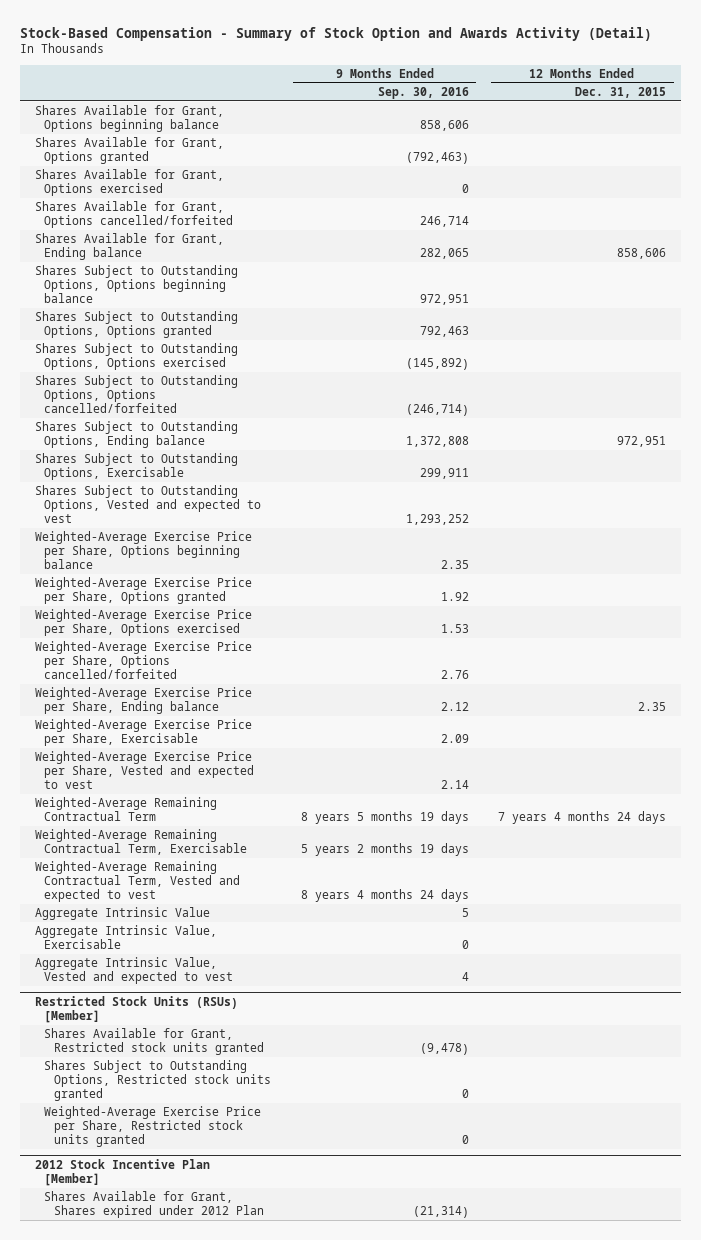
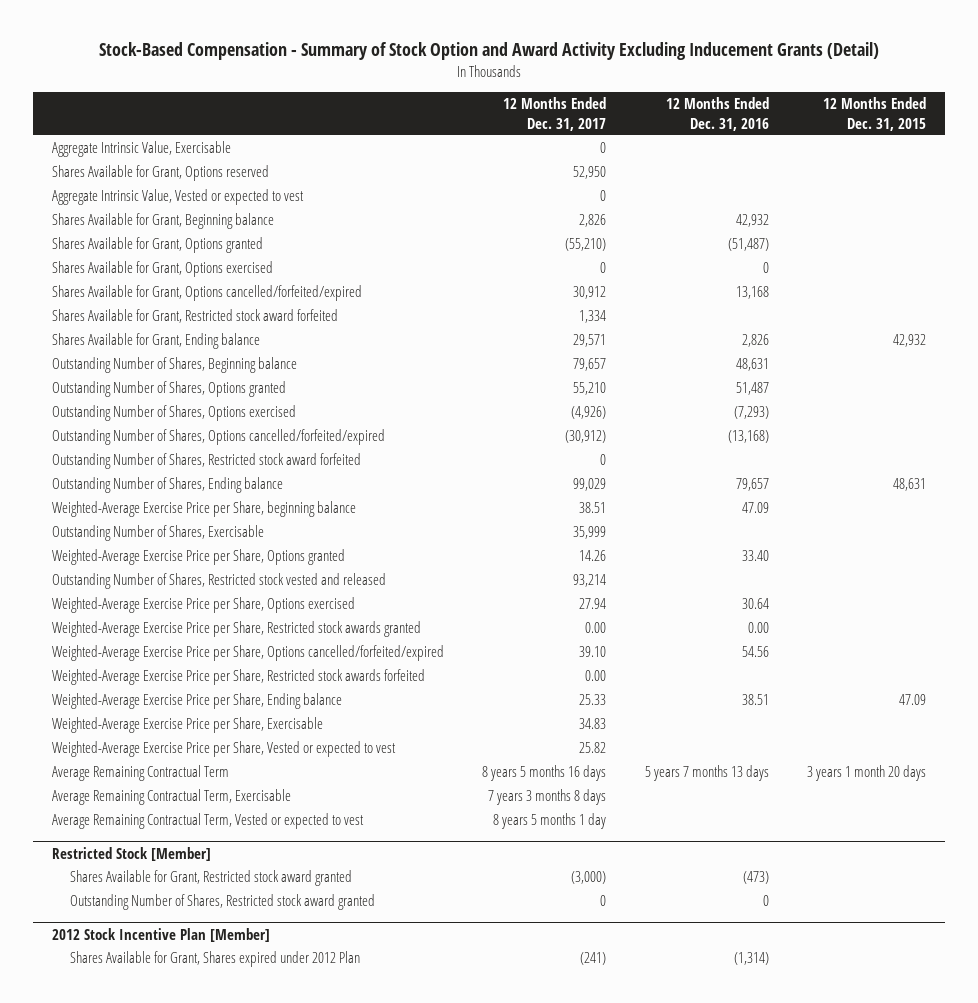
- Stock-Based Compensation - Summary of Stock Option and Awards Activity (Detail)
+ Stock-Based Compensation - Summary of Stock Option and Award Activity Excluding Inducement Grants (Detail)
- | 9 Months Ended Sep. 30, 2016 | 12 Months Ended Dec. 31, 2015
+ | 12 Months Ended Dec. 31, 2017 | 12 Months Ended Dec. 31, 2016 | 12 Months Ended Dec. 31, 2015
- Shares Available for Grant, Options beginning balance | 858,606 |
moved up: Aggregate Intrinsic Value, Exercisable | 0 | |
+ Shares Available for Grant, Options reserved | 52,950 | |
+ Aggregate Intrinsic Value, Vested or expected to vest | 0 | |
+ Shares Available for Grant, Beginning balance | 2,826 | 42,932 |
- Shares Available for Grant, Options cancelled/forfeited | 246,714 |
- Shares Available for Grant, Ending balance | 282,065 | 858,606
- Shares Subject to Outstanding Options, Options beginning balance | 972,951 |
- Shares Subject to Outstanding Options, Options granted | 792,463 |
- Shares Subject to Outstanding Options, Options exercised | (145,892) |
- Shares Subject to Outstanding Options, Options cancelled/forfeited | (246,714) |
- Shares Subject to Outstanding Options, Ending balance | 1,372,808 | 972,951
- Shares Subject to Outstanding Options, Exercisable | 299,911 |
- Shares Subject to Outstanding Options, Vested and expected to vest | 1,293,252 |
- Weighted-Average Exercise Price per Share, Options beginning balance | 2.35 |
+ Shares Available for Grant, Options cancelled/forfeited/expired | 30,912 | 13,168 |
+ Shares Available for Grant, Restricted stock award forfeited | 1,334 | |
+ Shares Available for Grant, Ending balance | 29,571 | 2,826 | 42,932
+ Outstanding Number of Shares, Beginning balance | 79,657 | 48,631 |
+ Outstanding Number of Shares, Options granted | 55,210 | 51,487 |
+ Outstanding Number of Shares, Options exercised | (4,926) | (7,293) |
+ Outstanding Number of Shares, Options cancelled/forfeited/expired | (30,912) | (13,168) |
+ Outstanding Number of Shares, Restricted stock award forfeited | 0 | |
+ Outstanding Number of Shares, Ending balance | 99,029 | 79,657 | 48,631
+ Weighted-Average Exercise Price per Share, beginning balance | 38.51 | 47.09 |
+ Outstanding Number of Shares, Exercisable | 35,999 | |
+ Outstanding Number of Shares, Restricted stock vested and released | 93,214 | |
- Weighted-Average Exercise Price per Share, Options cancelled/forfeited | 2.76 |
- Weighted-Average Exercise Price per Share, Ending balance | 2.12 | 2.35
+ Weighted-Average Exercise Price per Share, Restricted stock awards granted | 0.00 | 0.00 |
+ Weighted-Average Exercise Price per Share, Options cancelled/forfeited/expired | 39.10 | 54.56 |
+ Weighted-Average Exercise Price per Share, Restricted stock awards forfeited | 0.00 | |
+ Weighted-Average Exercise Price per Share, Ending balance | 25.33 | 38.51 | 47.09
- Weighted-Average Exercise Price per Share, Vested and expected to vest | 2.14 |
- Weighted-Average Remaining Contractual Term | 8 years 5 months 19 days | 7 years 4 months 24 days
- Weighted-Average Remaining Contractual Term, Exercisable | 5 years 2 months 19 days |
- Weighted-Average Remaining Contractual Term, Vested and expected to vest | 8 years 4 months 24 days |
- Aggregate Intrinsic Value | 5 |
- Aggregate Intrinsic Value, Vested and expected to vest | 4 |
- Restricted Stock Units (RSUs) [Member]
- Shares Available for Grant, Restricted stock units granted | (9,478) |
- Shares Subject to Outstanding Options, Restricted stock units granted | 0 |
- Weighted-Average Exercise Price per Share, Restricted stock units granted | 0 |
+ Weighted-Average Exercise Price per Share, Vested or expected to vest | 25.82 | |
+ Average Remaining Contractual Term | 8 years 5 months 16 days | 5 years 7 months 13 days | 3 years 1 month 20 days
+ Average Remaining Contractual Term, Exercisable | 7 years 3 months 8 days | |
+ Average Remaining Contractual Term, Vested or expected to vest | 8 years 5 months 1 day | |
+ Restricted Stock [Member]
+ Shares Available for Grant, Restricted stock award granted | (3,000) | (473) |
+ Outstanding Number of Shares, Restricted stock award granted | 0 | 0 |

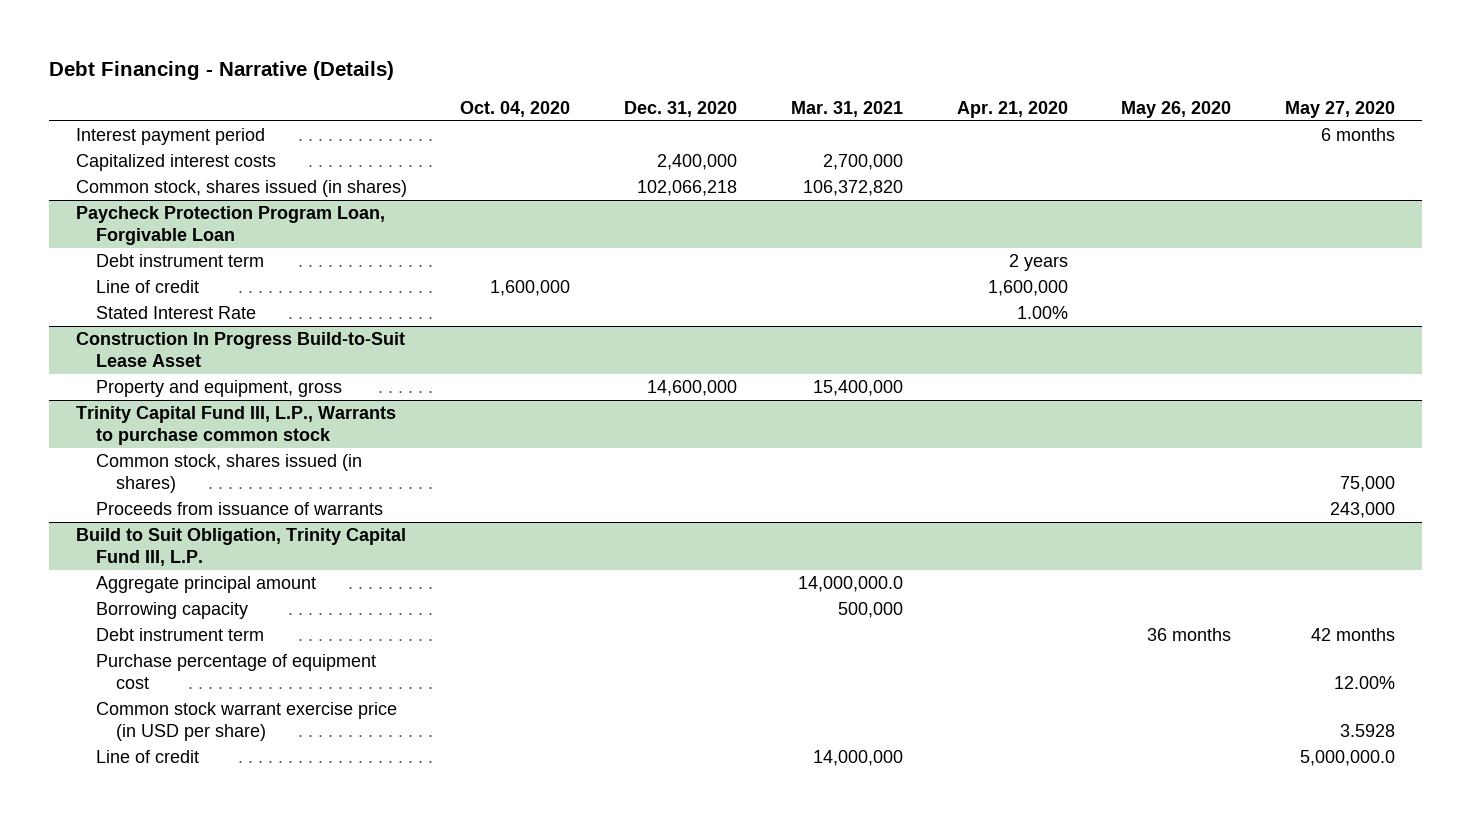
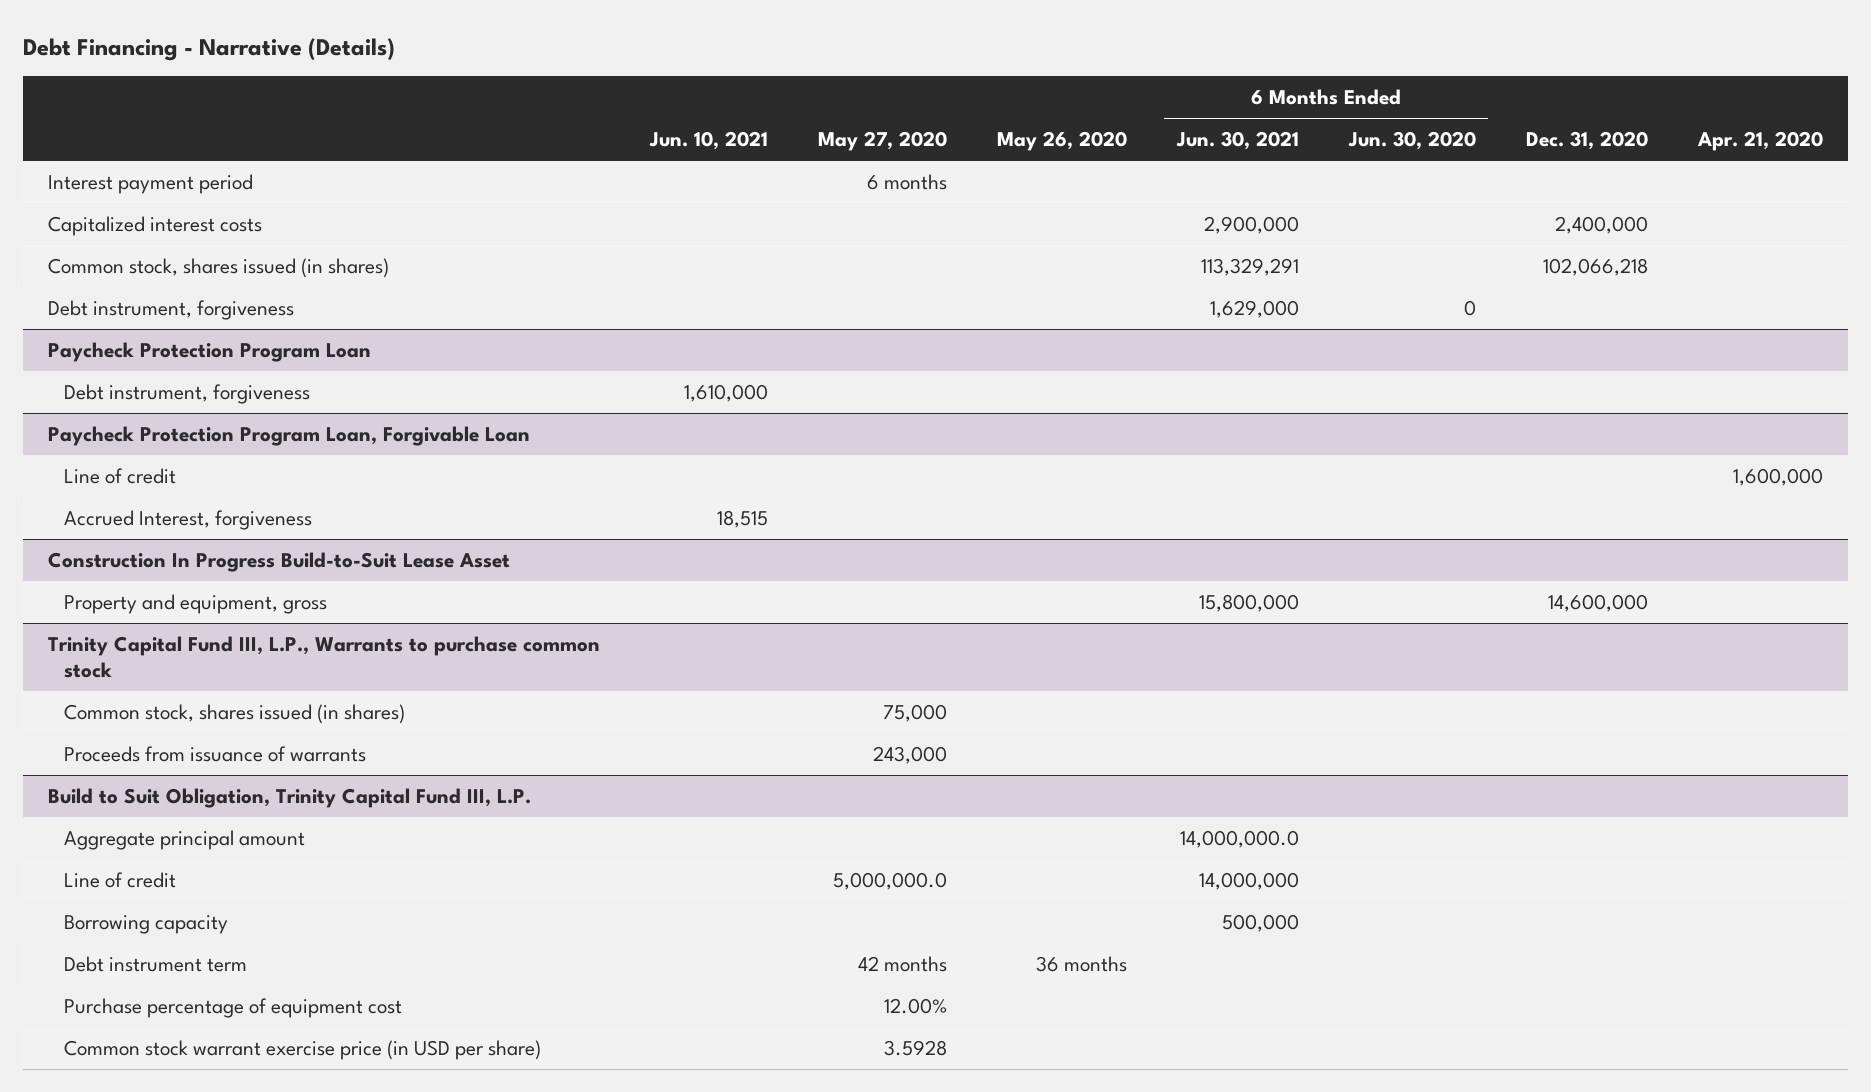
- | Oct. 04, 2020 | Dec. 31, 2020 | Mar. 31, 2021 | Apr. 21, 2020 | May 26, 2020 | May 27, 2020
+ | Jun. 10, 2021 | May 27, 2020 | May 26, 2020 | 6 Months Ended Jun. 30, 2021 | 6 Months Ended Jun. 30, 2020 | Dec. 31, 2020 | Apr. 21, 2020
+ Debt instrument, forgiveness | | | | 1,629,000 | 0 | |
+ Paycheck Protection Program Loan
+ Debt instrument, forgiveness | 1,610,000 | | | | | |
@ Paycheck Protection Program Loan, Forgivable Loan
- Debt instrument term | | | | 2 years | |
- Stated Interest Rate | | | | 1.00% | |
+ Accrued Interest, forgiveness | 18,515 | | | | | |
@ Build to Suit Obligation, Trinity Capital Fund III, L.P.
moved up: Line of credit | | 5,000,000.0 | | 14,000,000 | | |

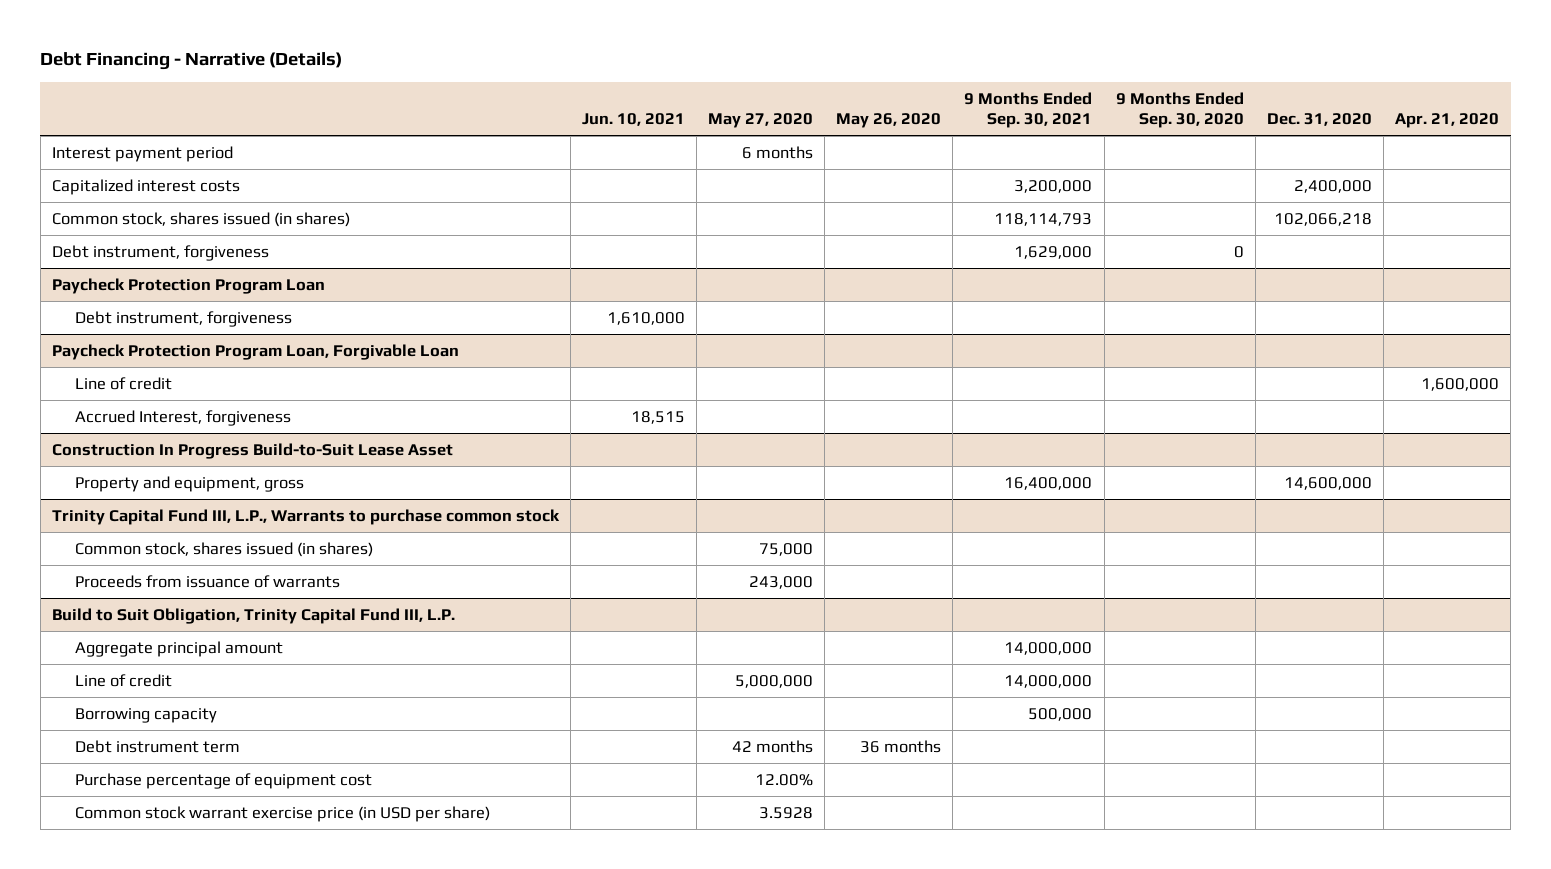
- | Jun. 10, 2021 | May 27, 2020 | May 26, 2020 | 6 Months Ended Jun. 30, 2021 | 6 Months Ended Jun. 30, 2020 | Dec. 31, 2020 | Apr. 21, 2020
+ | Jun. 10, 2021 | May 27, 2020 | May 26, 2020 | 9 Months Ended Sep. 30, 2021 | 9 Months Ended Sep. 30, 2020 | Dec. 31, 2020 | Apr. 21, 2020
@ Build to Suit Obligation, Trinity Capital Fund III, L.P.
- Line of credit | | 5,000,000.0 | | 14,000,000 | | |
+ Line of credit | | 5,000,000 | | 14,000,000 | | |

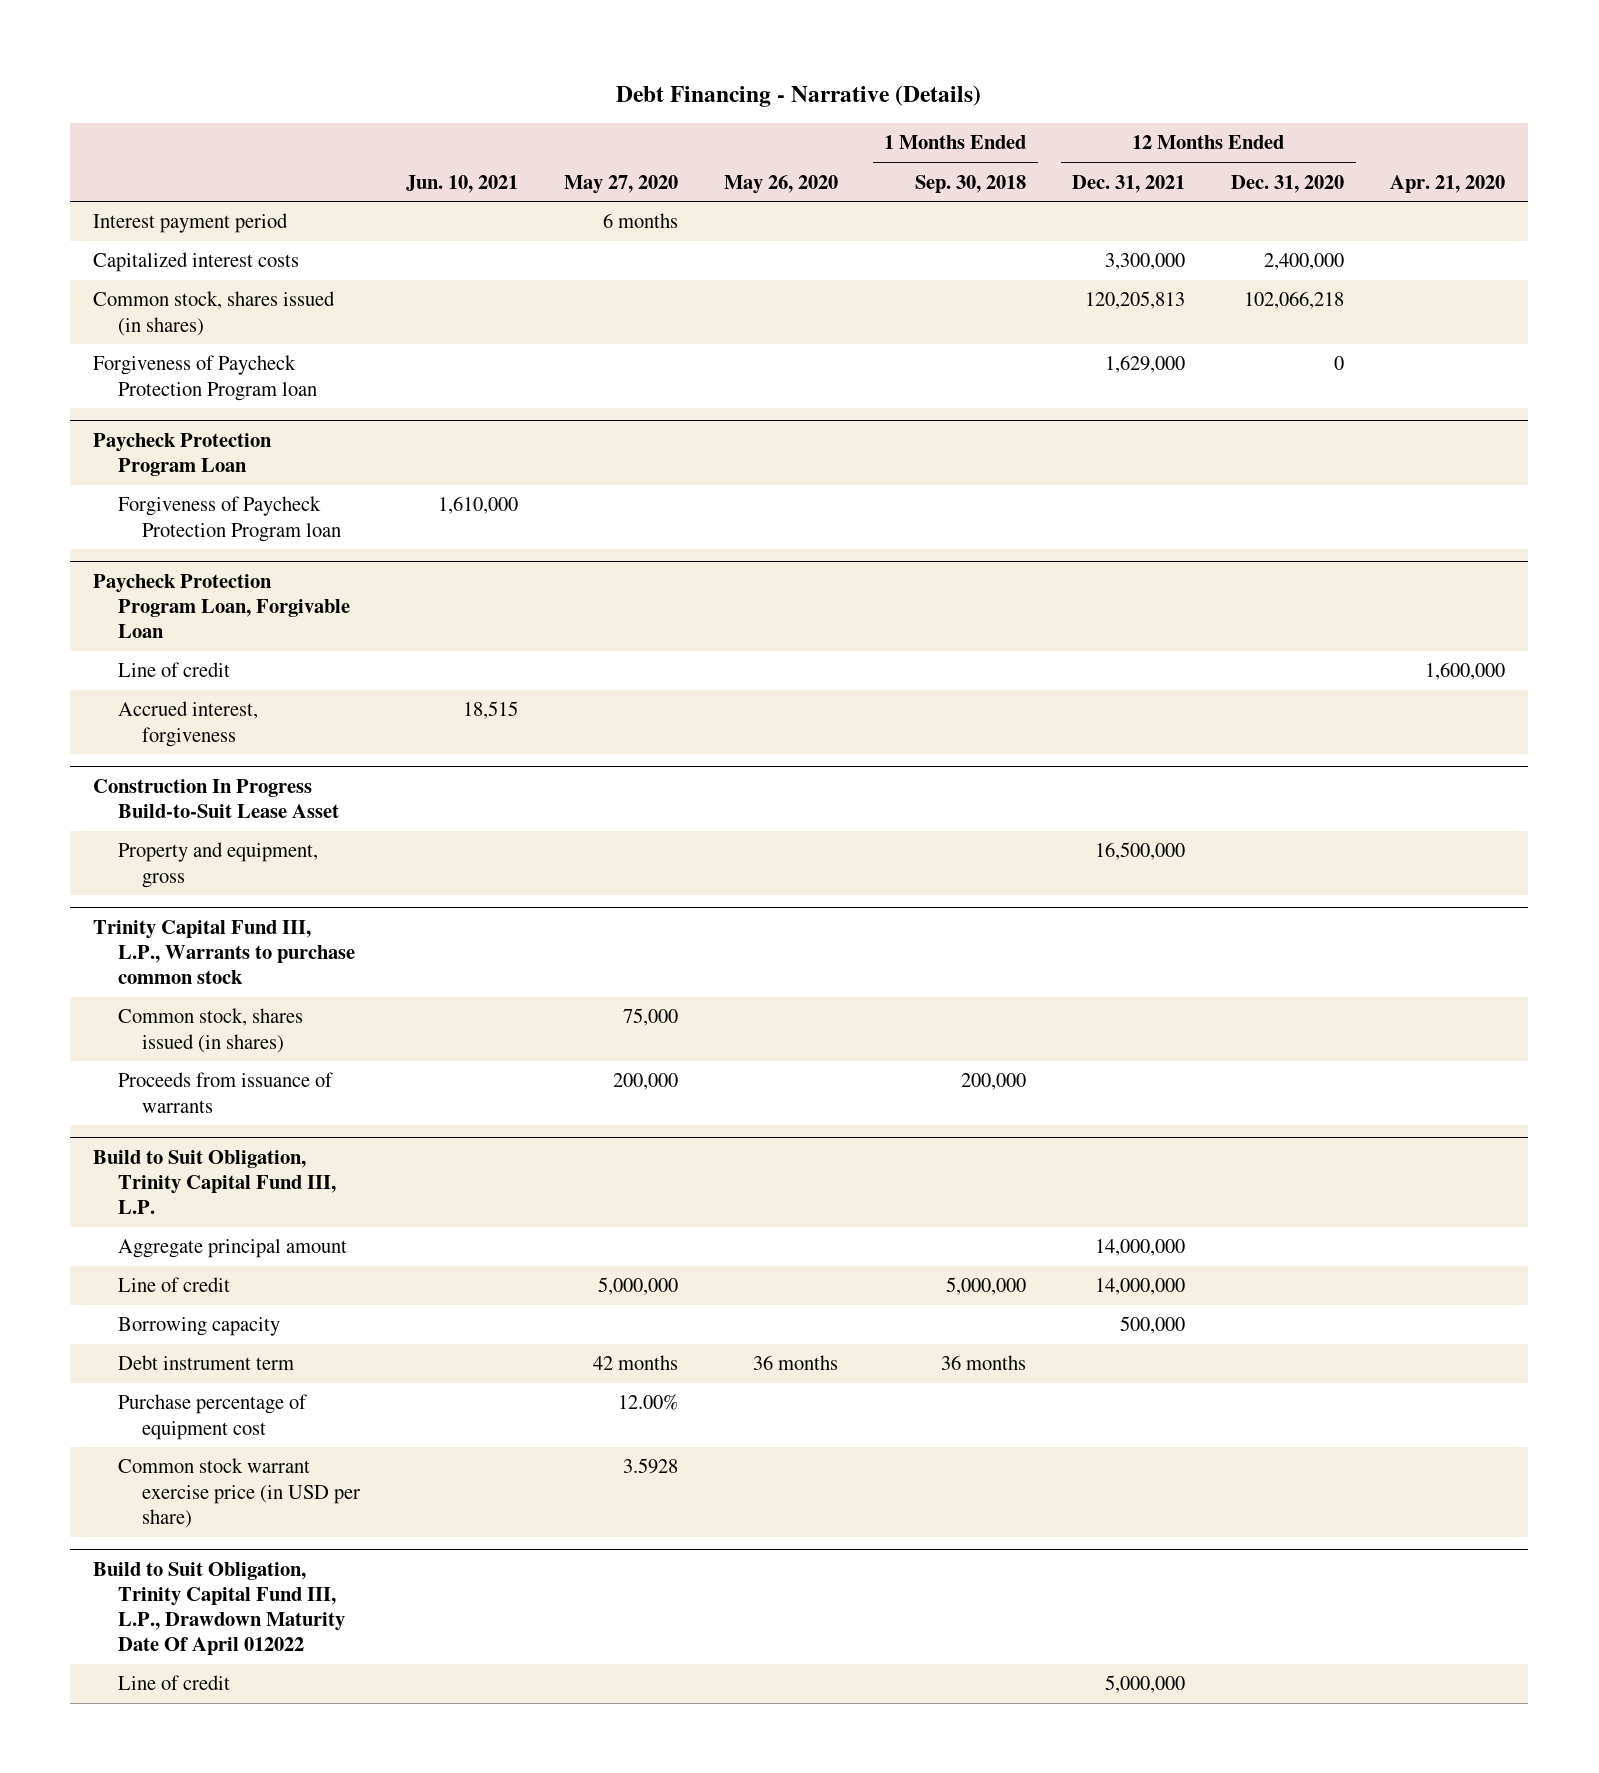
- | Jun. 10, 2021 | May 27, 2020 | May 26, 2020 | 9 Months Ended Sep. 30, 2021 | 9 Months Ended Sep. 30, 2020 | Dec. 31, 2020 | Apr. 21, 2020
+ | Jun. 10, 2021 | May 27, 2020 | May 26, 2020 | 1 Months Ended Sep. 30, 2018 | 12 Months Ended Dec. 31, 2021 | 12 Months Ended Dec. 31, 2020 | Apr. 21, 2020
- Debt instrument, forgiveness | | | | 1,629,000 | 0 | |
+ Forgiveness of Paycheck Protection Program loan | | | | | 1,629,000 | 0 |
@ Paycheck Protection Program Loan
- Debt instrument, forgiveness | 1,610,000 | | | | | |
+ Forgiveness of Paycheck Protection Program loan | 1,610,000 | | | | | |
@ Paycheck Protection Program Loan, Forgivable Loan
- Accrued Interest, forgiveness | 18,515 | | | | | |
+ Accrued interest, forgiveness | 18,515 | | | | | |
@ Trinity Capital Fund III, L.P., Warrants to purchase common stock
- Proceeds from issuance of warrants | | 243,000 | | | | |
+ Proceeds from issuance of warrants | | 200,000 | | 200,000 | | |
+ Build to Suit Obligation, Trinity Capital Fund III, L.P., Drawdown Maturity Date Of April 012022
+ Line of credit | | | | | 5,000,000 | |

